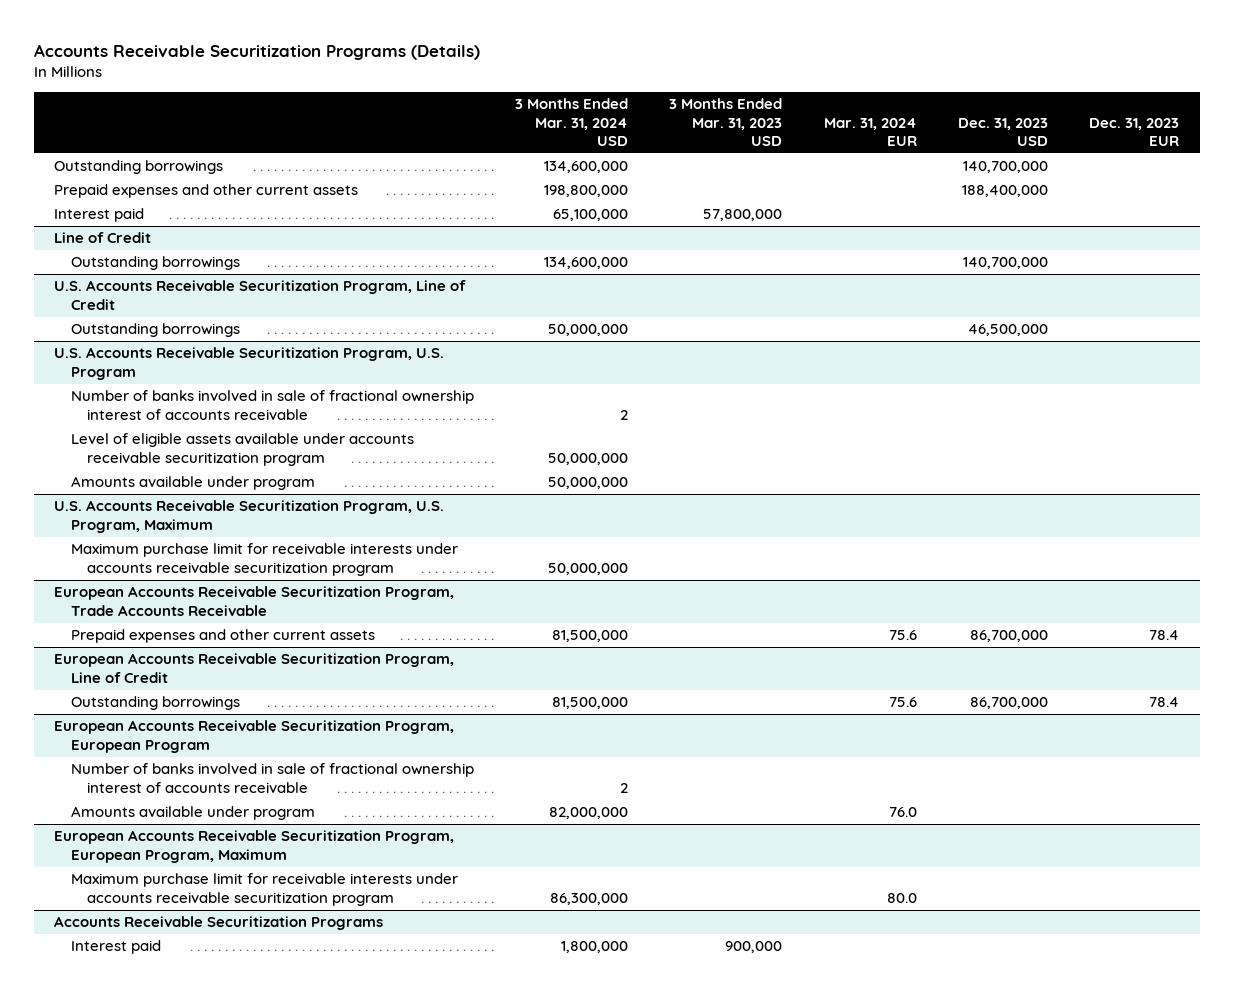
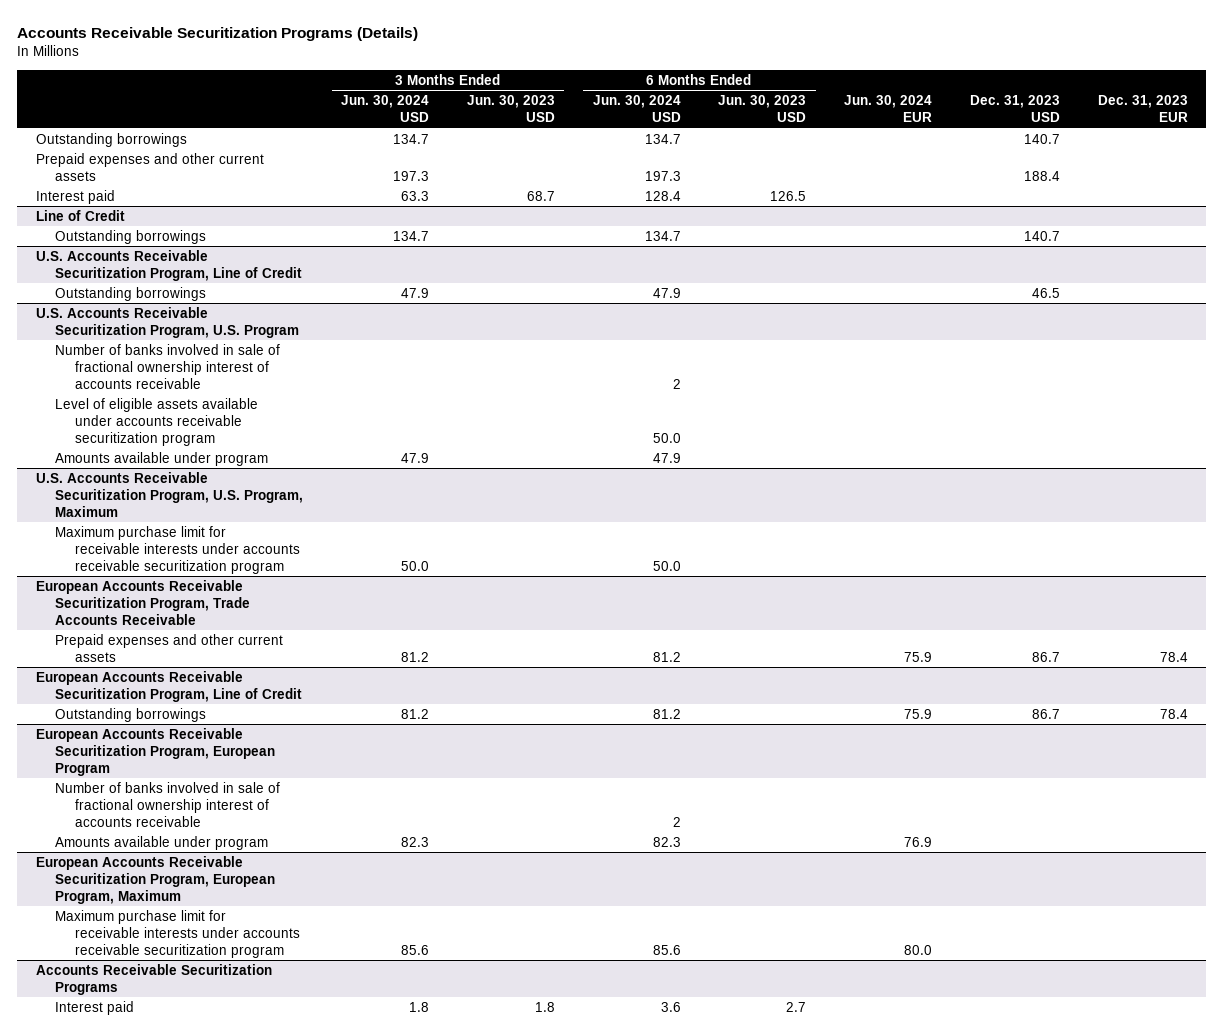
- | 3 Months Ended Mar. 31, 2024 USD | 3 Months Ended Mar. 31, 2023 USD | Mar. 31, 2024 EUR | Dec. 31, 2023 USD | Dec. 31, 2023 EUR
+ | 3 Months Ended Jun. 30, 2024 USD | 3 Months Ended Jun. 30, 2023 USD | 6 Months Ended Jun. 30, 2024 USD | 6 Months Ended Jun. 30, 2023 USD | Jun. 30, 2024 EUR | Dec. 31, 2023 USD | Dec. 31, 2023 EUR
- Outstanding borrowings | 134,600,000 | | | 140,700,000 |
- Prepaid expenses and other current assets | 198,800,000 | | | 188,400,000 |
+ Outstanding borrowings | 134.7 | | 134.7 | | | 140.7 |
+ Prepaid expenses and other current assets | 197.3 | | 197.3 | | | 188.4 |
@ Line of Credit
- Outstanding borrowings | 134,600,000 | | | 140,700,000 |
+ Outstanding borrowings | 134.7 | | 134.7 | | | 140.7 |
@ U.S. Accounts Receivable Securitization Program, Line of Credit
- Outstanding borrowings | 50,000,000 | | | 46,500,000 |
+ Outstanding borrowings | 47.9 | | 47.9 | | | 46.5 |
@ European Accounts Receivable Securitization Program, Trade Accounts Receivable
- Prepaid expenses and other current assets | 81,500,000 | | 75.6 | 86,700,000 | 78.4
+ Prepaid expenses and other current assets | 81.2 | | 81.2 | | 75.9 | 86.7 | 78.4
@ European Accounts Receivable Securitization Program, Line of Credit
- Outstanding borrowings | 81,500,000 | | 75.6 | 86,700,000 | 78.4
+ Outstanding borrowings | 81.2 | | 81.2 | | 75.9 | 86.7 | 78.4

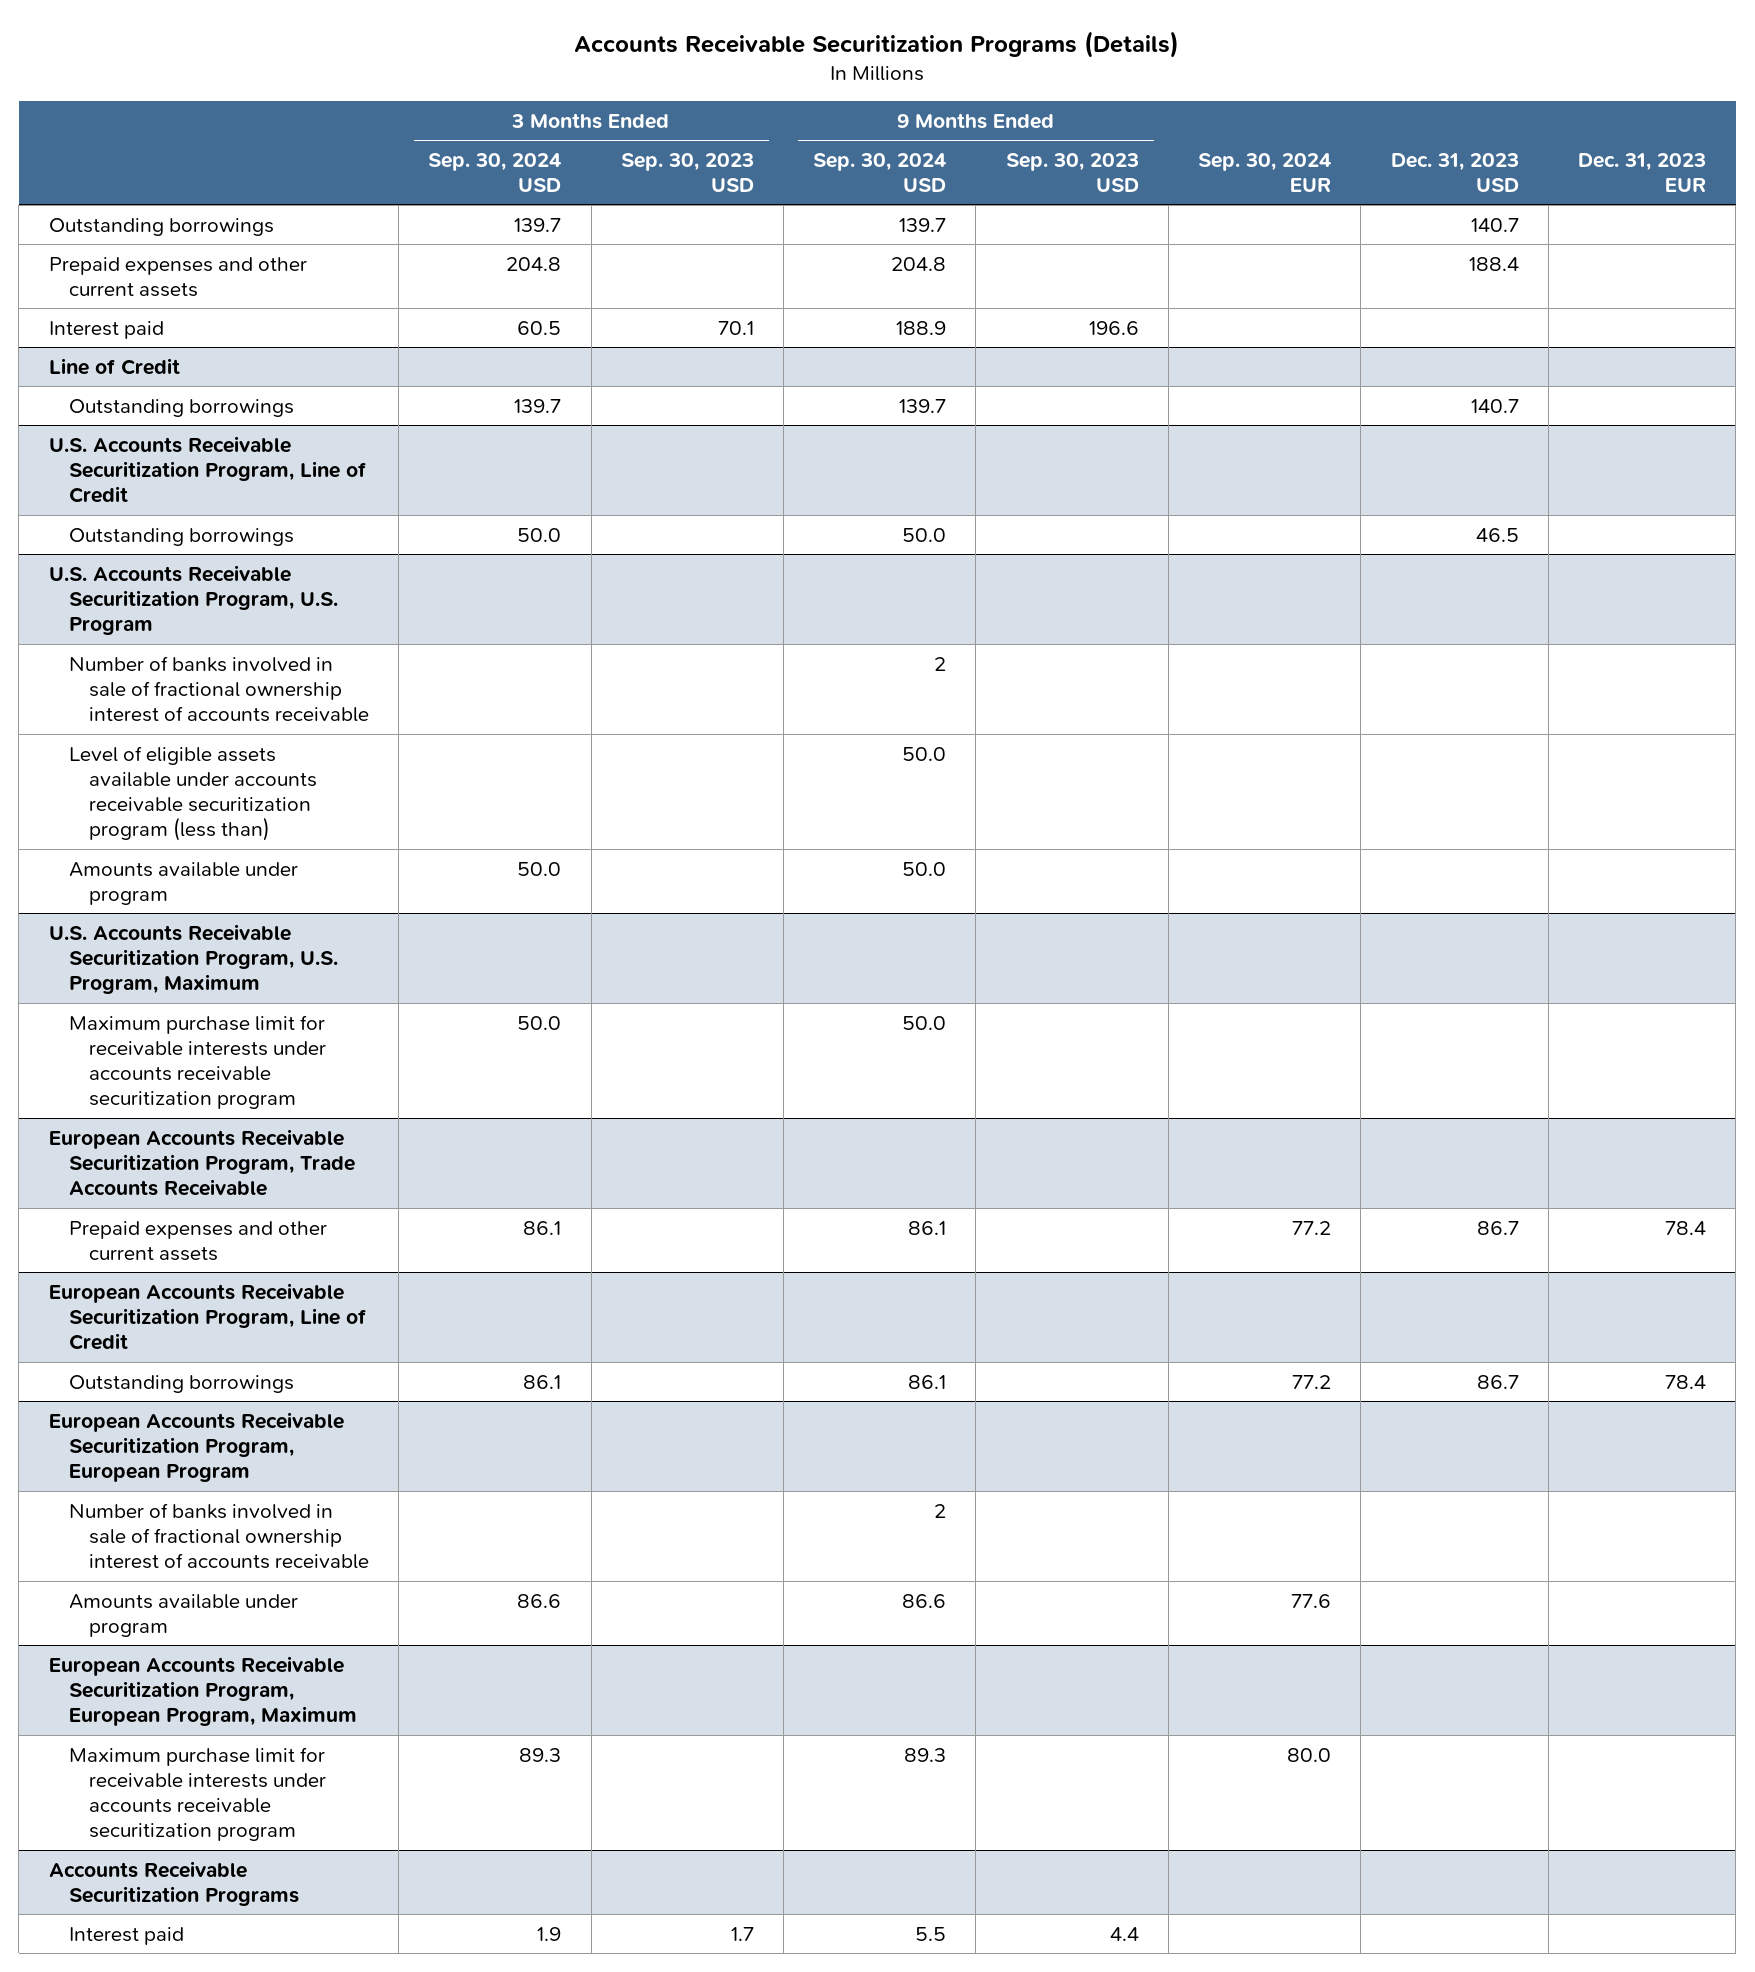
- | 3 Months Ended Jun. 30, 2024 USD | 3 Months Ended Jun. 30, 2023 USD | 6 Months Ended Jun. 30, 2024 USD | 6 Months Ended Jun. 30, 2023 USD | Jun. 30, 2024 EUR | Dec. 31, 2023 USD | Dec. 31, 2023 EUR
+ | 3 Months Ended Sep. 30, 2024 USD | 3 Months Ended Sep. 30, 2023 USD | 9 Months Ended Sep. 30, 2024 USD | 9 Months Ended Sep. 30, 2023 USD | Sep. 30, 2024 EUR | Dec. 31, 2023 USD | Dec. 31, 2023 EUR
@ U.S. Accounts Receivable Securitization Program, U.S. Program
- Level of eligible assets available under accounts receivable securitization program | | | 50.0 | | | |
+ Level of eligible assets available under accounts receivable securitization program (less than) | | | 50.0 | | | |

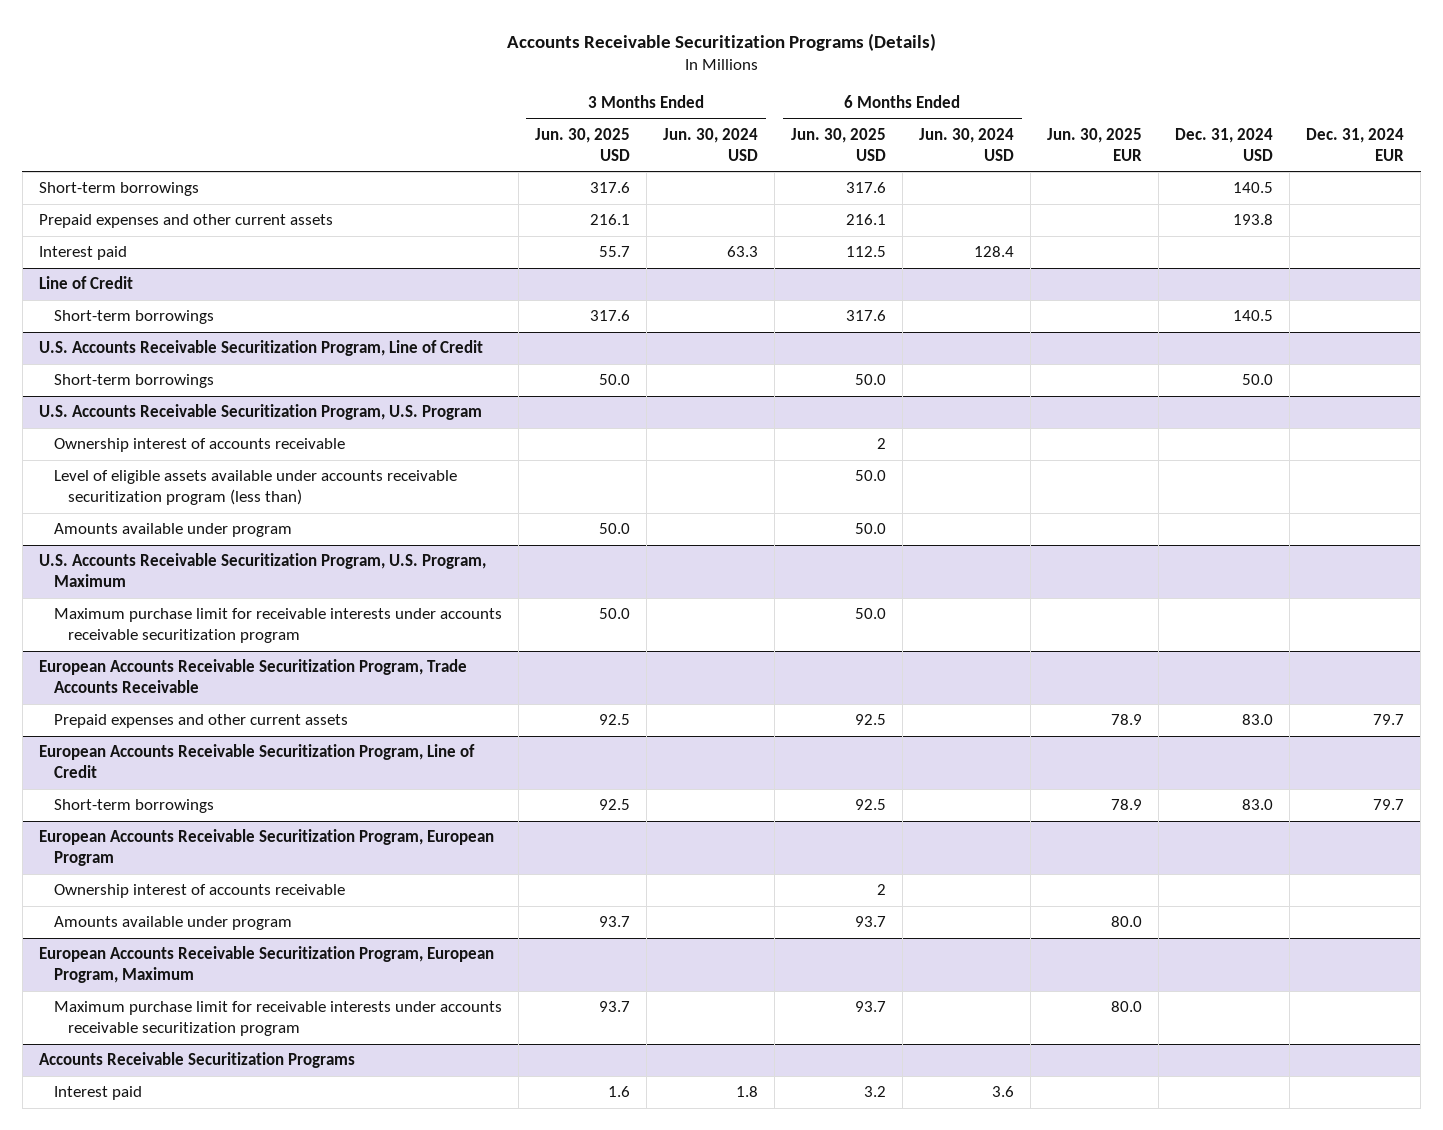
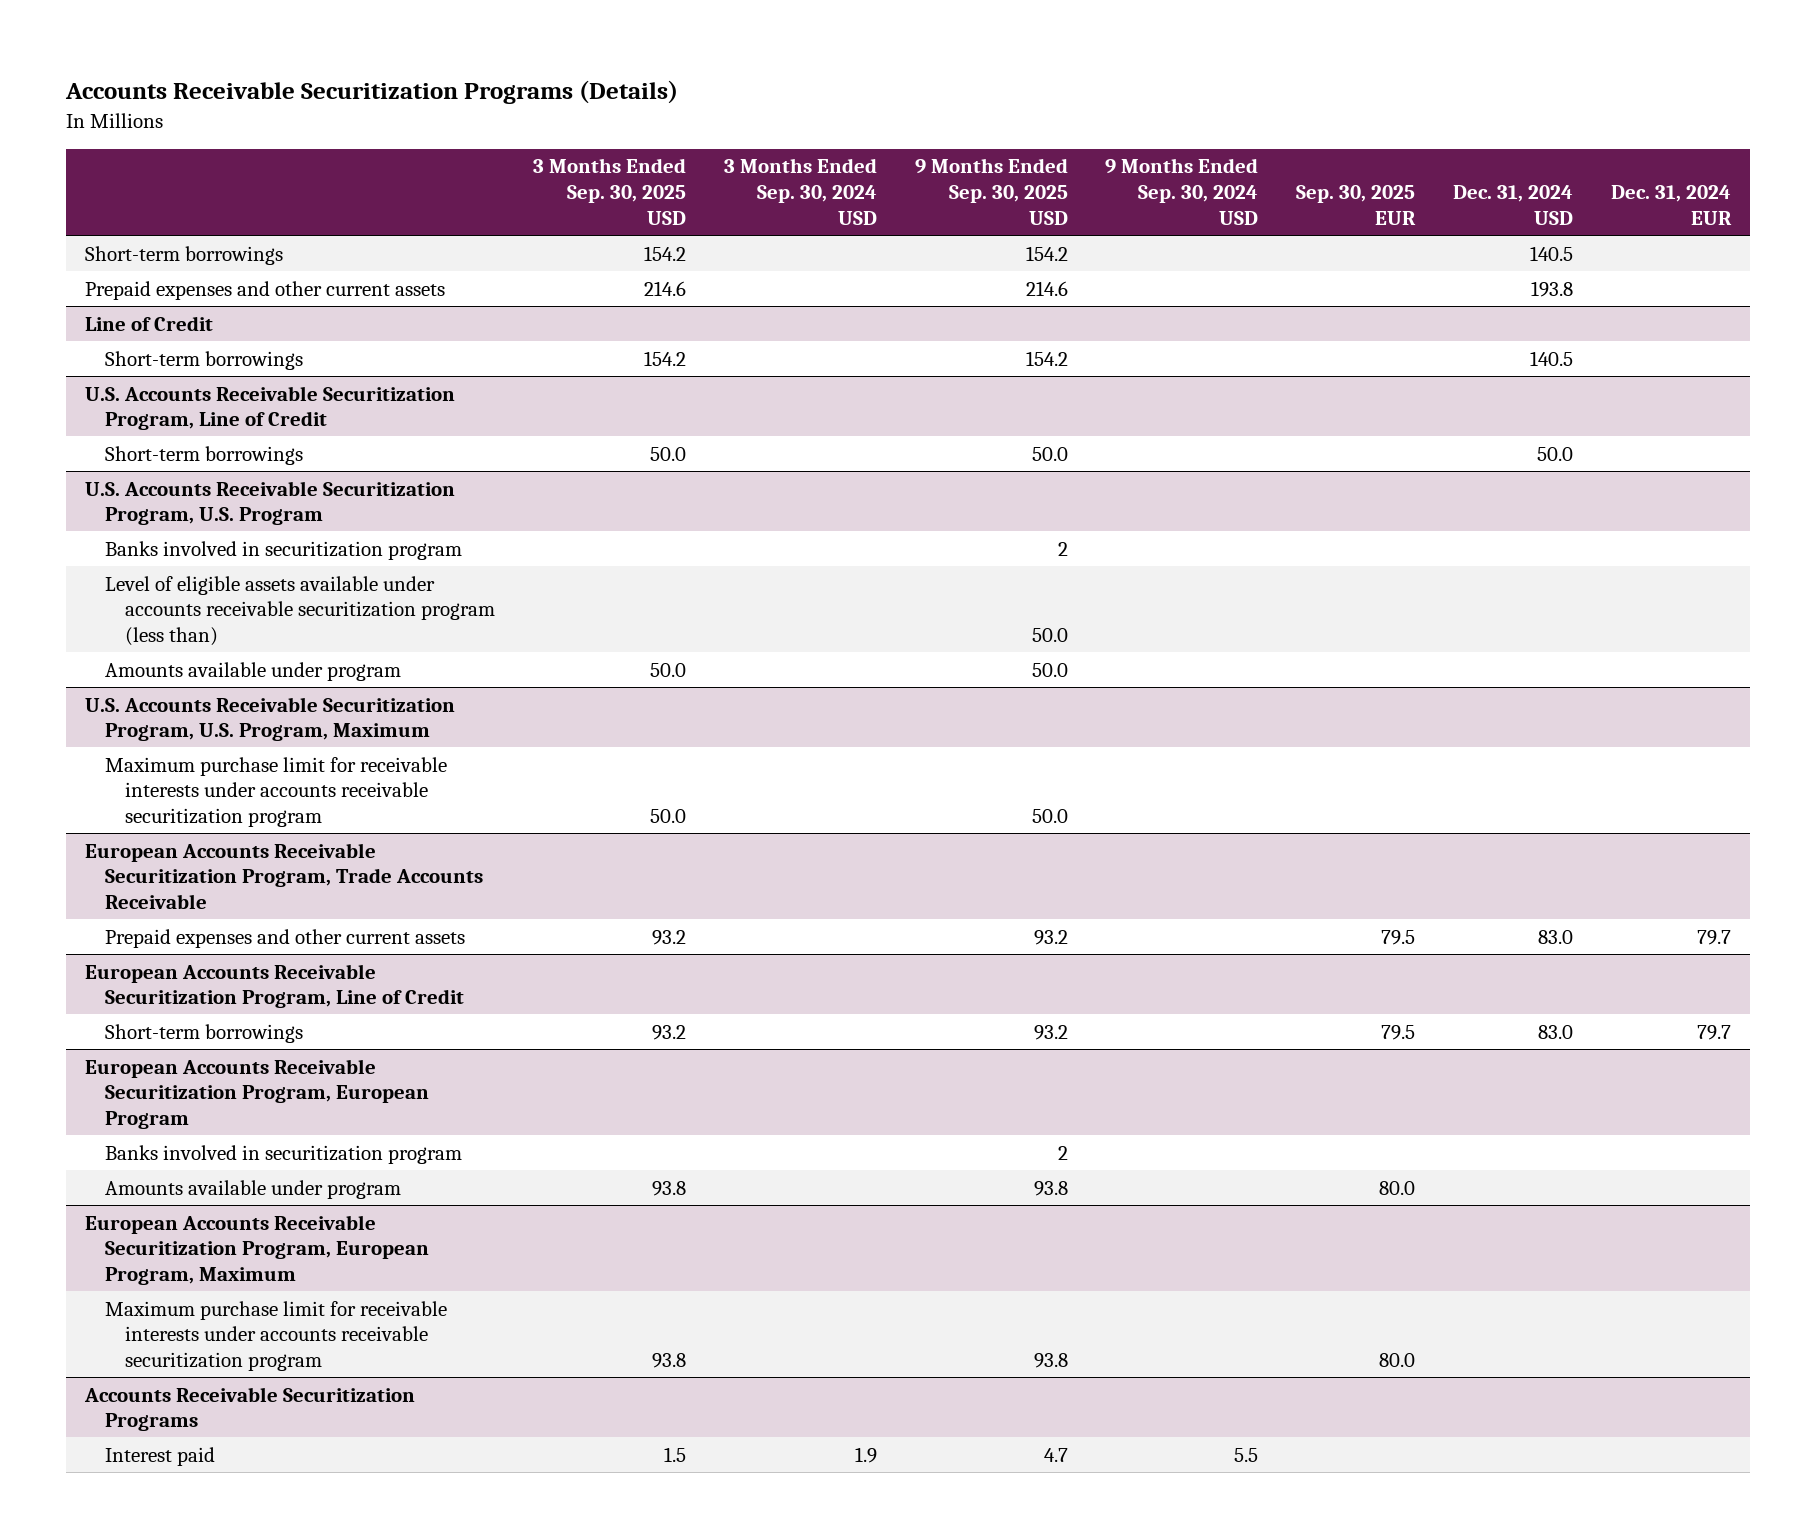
- | 3 Months Ended Jun. 30, 2025 USD | 3 Months Ended Jun. 30, 2024 USD | 6 Months Ended Jun. 30, 2025 USD | 6 Months Ended Jun. 30, 2024 USD | Jun. 30, 2025 EUR | Dec. 31, 2024 USD | Dec. 31, 2024 EUR
+ | 3 Months Ended Sep. 30, 2025 USD | 3 Months Ended Sep. 30, 2024 USD | 9 Months Ended Sep. 30, 2025 USD | 9 Months Ended Sep. 30, 2024 USD | Sep. 30, 2025 EUR | Dec. 31, 2024 USD | Dec. 31, 2024 EUR
- Interest paid | 55.7 | 63.3 | 112.5 | 128.4 | | |
@ U.S. Accounts Receivable Securitization Program, U.S. Program
- Ownership interest of accounts receivable | | | 2 | | | |
+ Banks involved in securitization program | | | 2 | | | |
@ European Accounts Receivable Securitization Program, European Program
- Ownership interest of accounts receivable | | | 2 | | | |
+ Banks involved in securitization program | | | 2 | | | |

